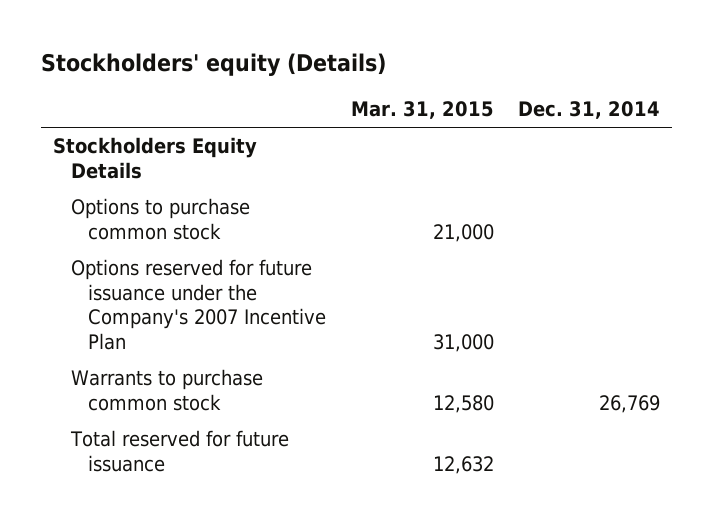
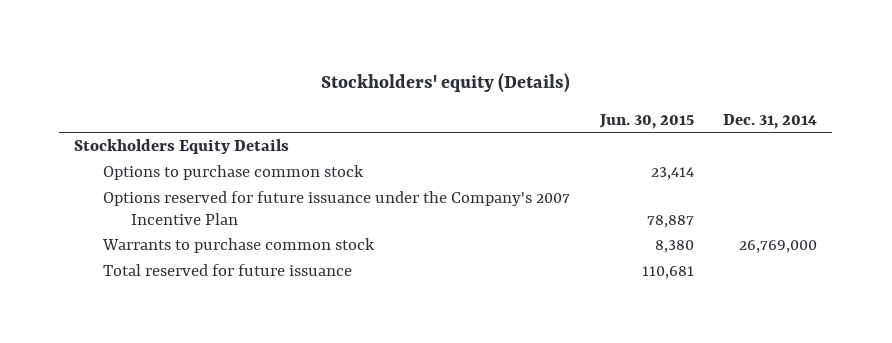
- | Mar. 31, 2015 | Dec. 31, 2014
+ | Jun. 30, 2015 | Dec. 31, 2014
- Warrants to purchase common stock | 12,580 | 26,769
+ Warrants to purchase common stock | 8,380 | 26,769,000

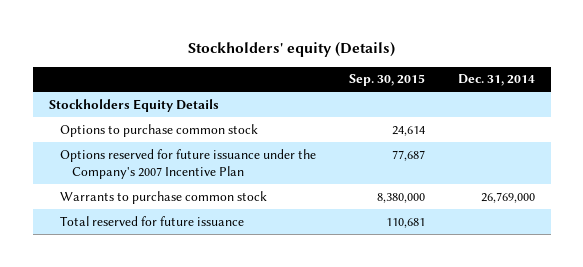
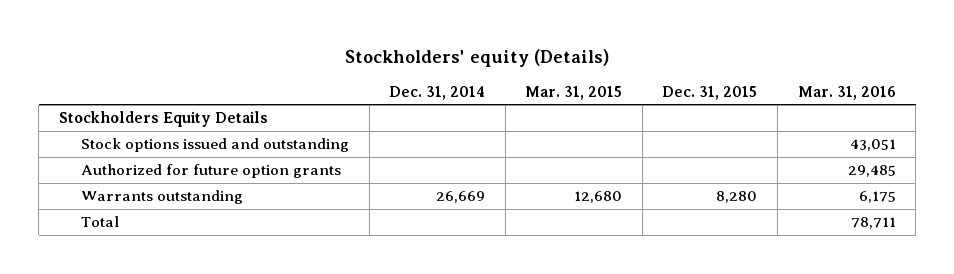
- | Sep. 30, 2015 | Dec. 31, 2014
+ | Dec. 31, 2014 | Mar. 31, 2015 | Dec. 31, 2015 | Mar. 31, 2016
- Options to purchase common stock | 24,614 |
- Options reserved for future issuance under the Company's 2007 Incentive Plan | 77,687 |
- Warrants to purchase common stock | 8,380,000 | 26,769,000
- Total reserved for future issuance | 110,681 |
+ Stock options issued and outstanding | | | | 43,051
+ Authorized for future option grants | | | | 29,485
+ Warrants outstanding | 26,669 | 12,680 | 8,280 | 6,175
+ Total | | | | 78,711

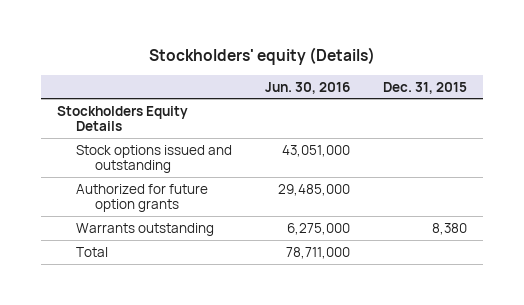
- | Dec. 31, 2014 | Mar. 31, 2015 | Dec. 31, 2015 | Mar. 31, 2016
+ | Jun. 30, 2016 | Dec. 31, 2015
- Warrants outstanding | 26,669 | 12,680 | 8,280 | 6,175
+ Warrants outstanding | 6,275,000 | 8,380

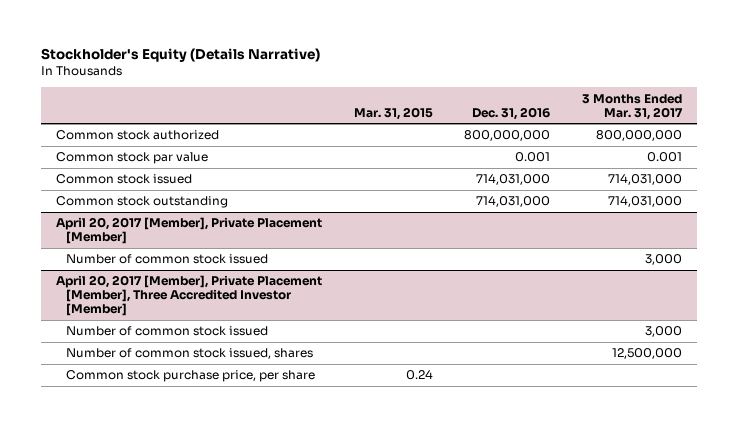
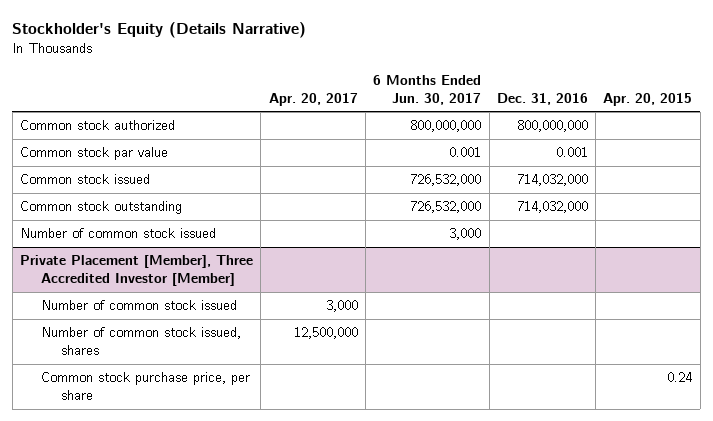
- | Mar. 31, 2015 | Dec. 31, 2016 | 3 Months Ended Mar. 31, 2017
+ | Apr. 20, 2017 | 6 Months Ended Jun. 30, 2017 | Dec. 31, 2016 | Apr. 20, 2015
- Common stock issued | | 714,031,000 | 714,031,000
- Common stock outstanding | | 714,031,000 | 714,031,000
- April 20, 2017 [Member], Private Placement [Member]
- Number of common stock issued | | | 3,000
- April 20, 2017 [Member], Private Placement [Member], Three Accredited Investor [Member]
+ Common stock issued | | 726,532,000 | 714,032,000 |
+ Common stock outstanding | | 726,532,000 | 714,032,000 |
+ Number of common stock issued | | 3,000 | |
+ Private Placement [Member], Three Accredited Investor [Member]

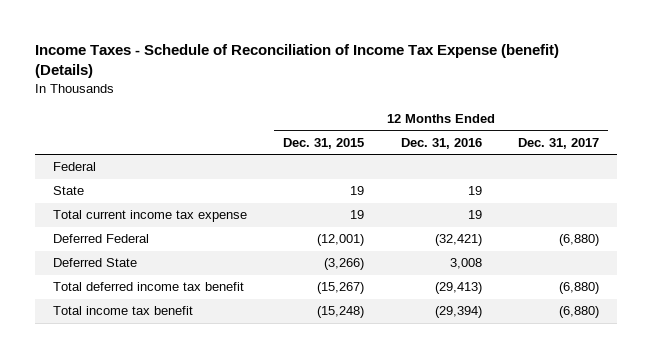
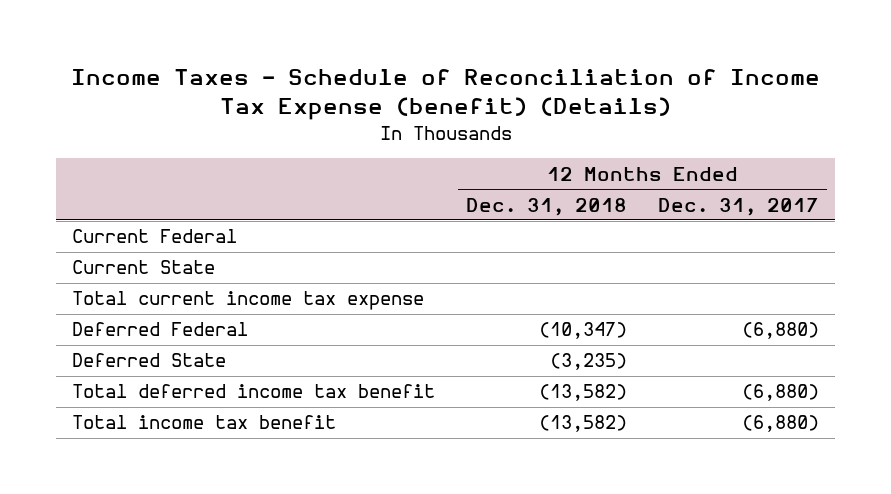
- | 12 Months Ended Dec. 31, 2015 | 12 Months Ended Dec. 31, 2016 | 12 Months Ended Dec. 31, 2017
+ | 12 Months Ended Dec. 31, 2018 | 12 Months Ended Dec. 31, 2017
- Federal
- State | 19 | 19 |
+ Current Federal
+ Current State

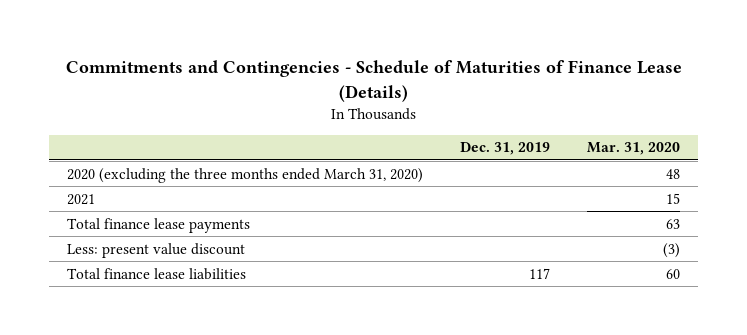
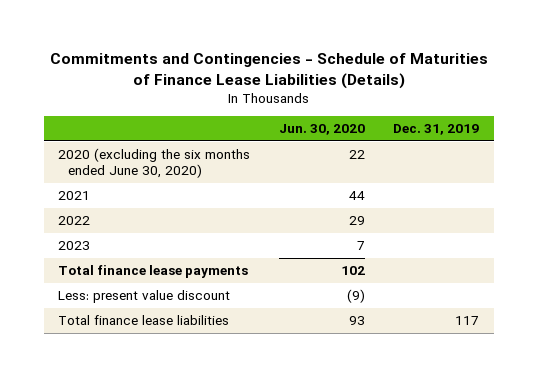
- Commitments and Contingencies - Schedule of Maturities of Finance Lease (Details)
+ Commitments and Contingencies - Schedule of Maturities of Finance Lease Liabilities (Details)
- | Dec. 31, 2019 | Mar. 31, 2020
+ | Jun. 30, 2020 | Dec. 31, 2019
- 2020 (excluding the three months ended March 31, 2020) | | 48
+ 2020 (excluding the six months ended June 30, 2020) | 22 |
+ 2022 | 29 |
+ 2023 | 7 |

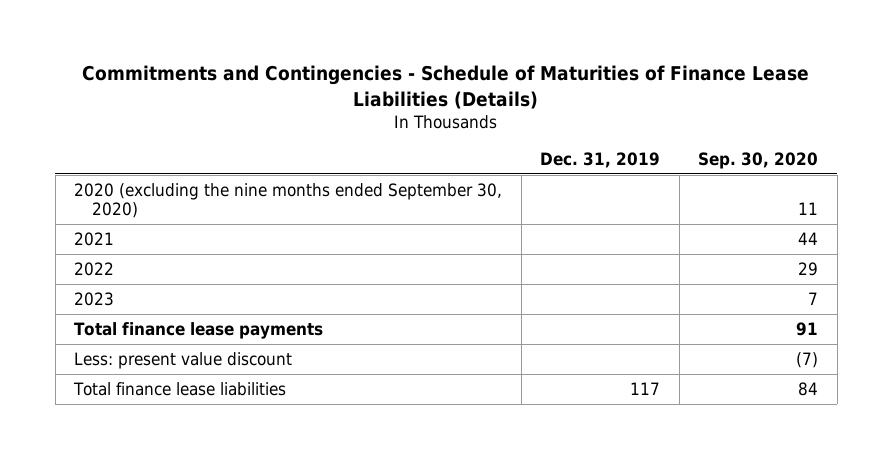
- | Jun. 30, 2020 | Dec. 31, 2019
+ | Dec. 31, 2019 | Sep. 30, 2020
- 2020 (excluding the six months ended June 30, 2020) | 22 |
+ 2020 (excluding the nine months ended September 30, 2020) | | 11

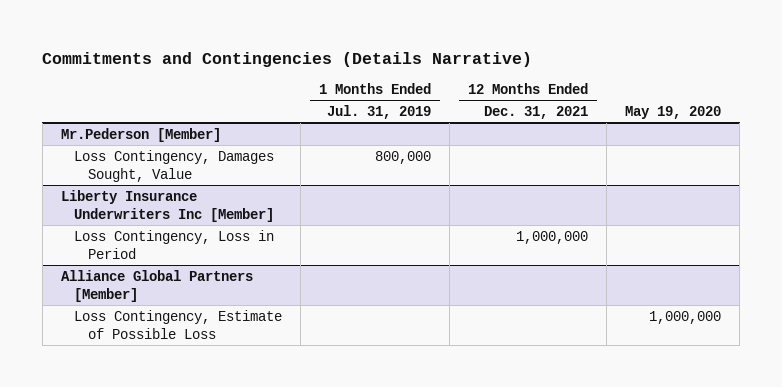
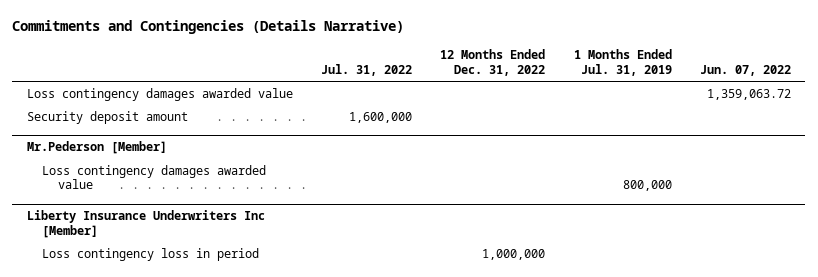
- | 1 Months Ended Jul. 31, 2019 | 12 Months Ended Dec. 31, 2021 | May 19, 2020
+ | Jul. 31, 2022 | 12 Months Ended Dec. 31, 2022 | 1 Months Ended Jul. 31, 2019 | Jun. 07, 2022
+ Loss contingency damages awarded value | | | | 1,359,063.72
+ Security deposit amount | 1,600,000 | | |
@ Mr.Pederson [Member]
- Loss Contingency, Damages Sought, Value | 800,000 | |
+ Loss contingency damages awarded value | | | 800,000 |
@ Liberty Insurance Underwriters Inc [Member]
- Loss Contingency, Loss in Period | | 1,000,000 |
- Alliance Global Partners [Member]
- Loss Contingency, Estimate of Possible Loss | | | 1,000,000
@ Liberty Insurance Underwriters Inc [Member]
+ Loss contingency loss in period | | 1,000,000 | |

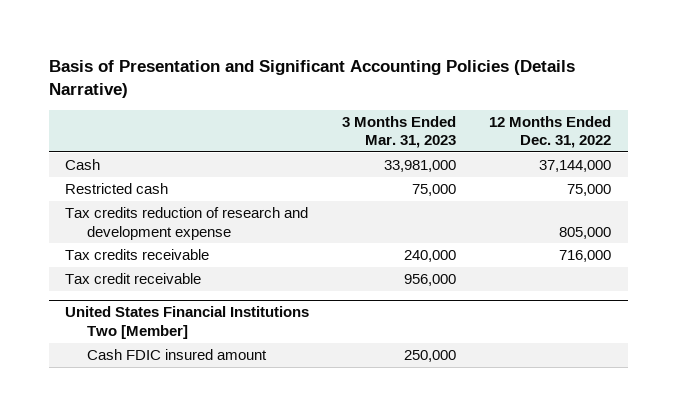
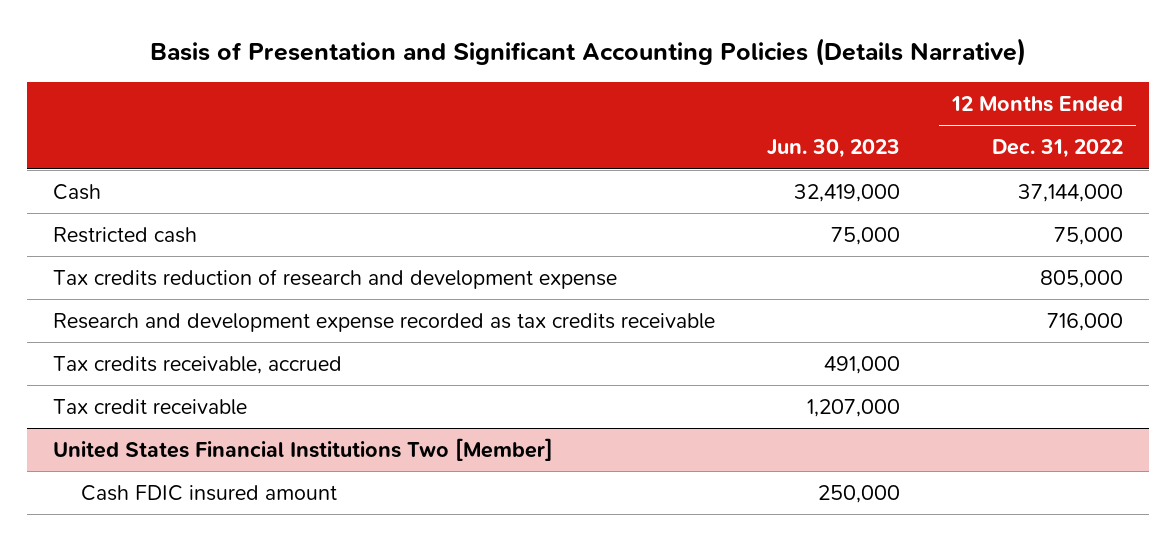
- | 3 Months Ended Mar. 31, 2023 | 12 Months Ended Dec. 31, 2022
+ | Jun. 30, 2023 | 12 Months Ended Dec. 31, 2022
- Tax credits receivable | 240,000 | 716,000
+ Research and development expense recorded as tax credits receivable | | 716,000
+ Tax credits receivable, accrued | 491,000 |

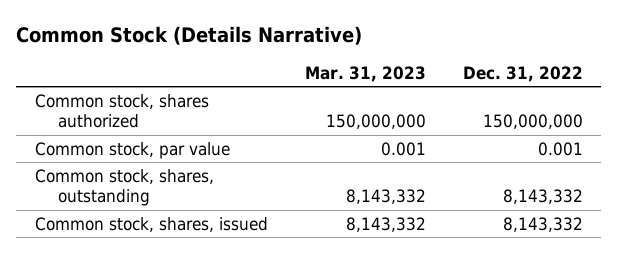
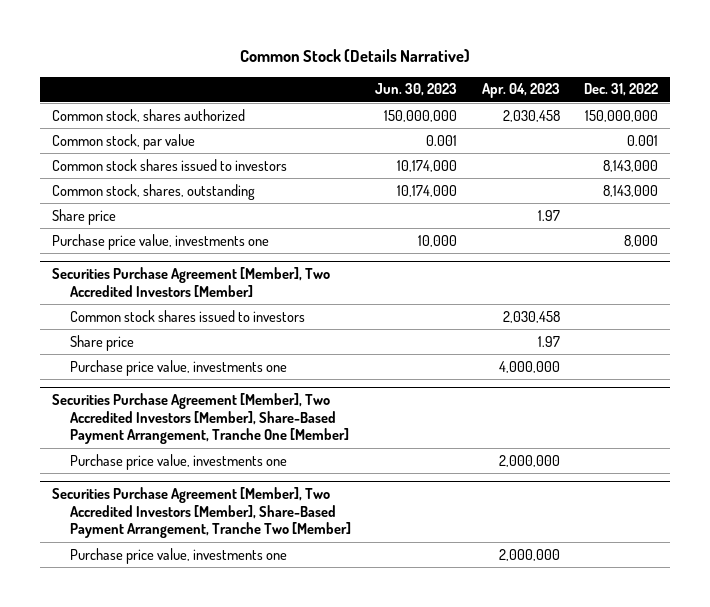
- | Mar. 31, 2023 | Dec. 31, 2022
+ | Jun. 30, 2023 | Apr. 04, 2023 | Dec. 31, 2022
- Common stock, shares, outstanding | 8,143,332 | 8,143,332
- Common stock, shares, issued | 8,143,332 | 8,143,332
+ Common stock shares issued to investors | 10,174,000 | | 8,143,000
+ Common stock, shares, outstanding | 10,174,000 | | 8,143,000
+ Share price | | 1.97 |
+ Purchase price value, investments one | 10,000 | | 8,000
+ Securities Purchase Agreement [Member], Two Accredited Investors [Member]
+ Common stock shares issued to investors | | 2,030,458 |
+ Share price | | 1.97 |
+ Purchase price value, investments one | | 4,000,000 |
+ Securities Purchase Agreement [Member], Two Accredited Investors [Member], Share-Based Payment Arrangement, Tranche One [Member]
+ Purchase price value, investments one | | 2,000,000 |
+ Securities Purchase Agreement [Member], Two Accredited Investors [Member], Share-Based Payment Arrangement, Tranche Two [Member]
+ Purchase price value, investments one | | 2,000,000 |

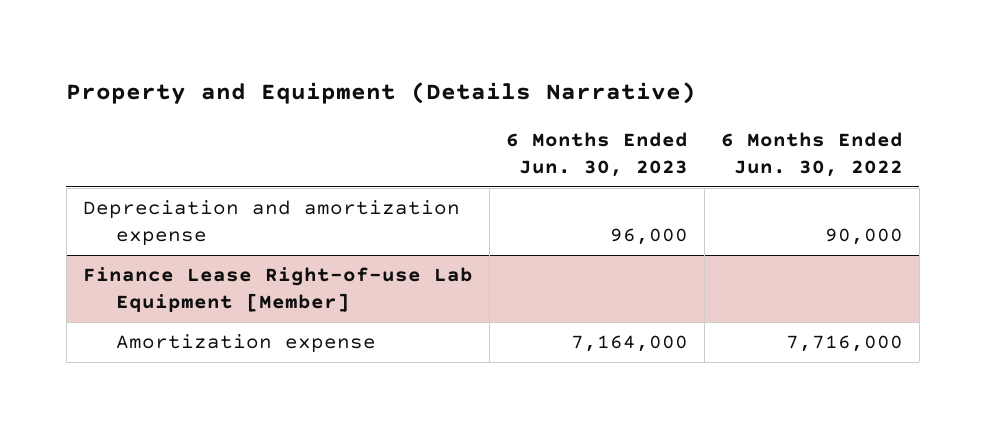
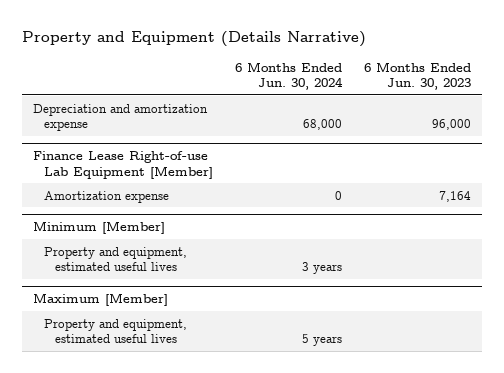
- | 6 Months Ended Jun. 30, 2023 | 6 Months Ended Jun. 30, 2022
+ | 6 Months Ended Jun. 30, 2024 | 6 Months Ended Jun. 30, 2023
@ Finance Lease Right-of-use Lab Equipment [Member]
- Amortization expense | 7,164,000 | 7,716,000
+ Amortization expense | 0 | 7,164
+ Minimum [Member]
+ Property and equipment, estimated useful lives | 3 years |
+ Maximum [Member]
+ Property and equipment, estimated useful lives | 5 years |

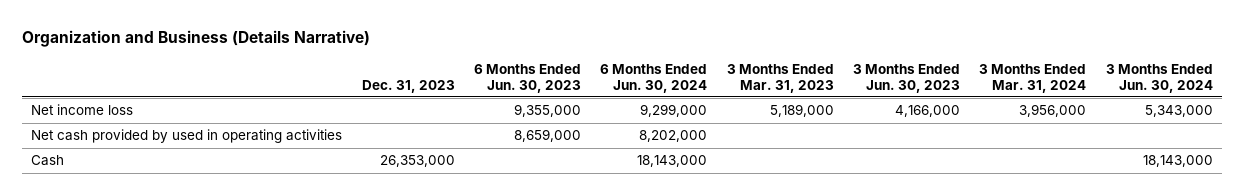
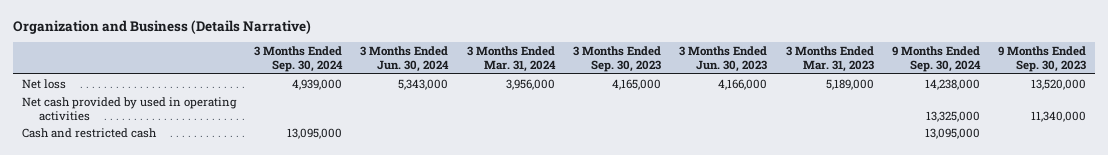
- | Dec. 31, 2023 | 6 Months Ended Jun. 30, 2023 | 6 Months Ended Jun. 30, 2024 | 3 Months Ended Mar. 31, 2023 | 3 Months Ended Jun. 30, 2023 | 3 Months Ended Mar. 31, 2024 | 3 Months Ended Jun. 30, 2024
+ | 3 Months Ended Sep. 30, 2024 | 3 Months Ended Jun. 30, 2024 | 3 Months Ended Mar. 31, 2024 | 3 Months Ended Sep. 30, 2023 | 3 Months Ended Jun. 30, 2023 | 3 Months Ended Mar. 31, 2023 | 9 Months Ended Sep. 30, 2024 | 9 Months Ended Sep. 30, 2023
- Net income loss | | 9,355,000 | 9,299,000 | 5,189,000 | 4,166,000 | 3,956,000 | 5,343,000
+ Net loss | 4,939,000 | 5,343,000 | 3,956,000 | 4,165,000 | 4,166,000 | 5,189,000 | 14,238,000 | 13,520,000
- Cash | 26,353,000 | | 18,143,000 | | | | 18,143,000
+ Cash and restricted cash | 13,095,000 | | | | | | 13,095,000 |

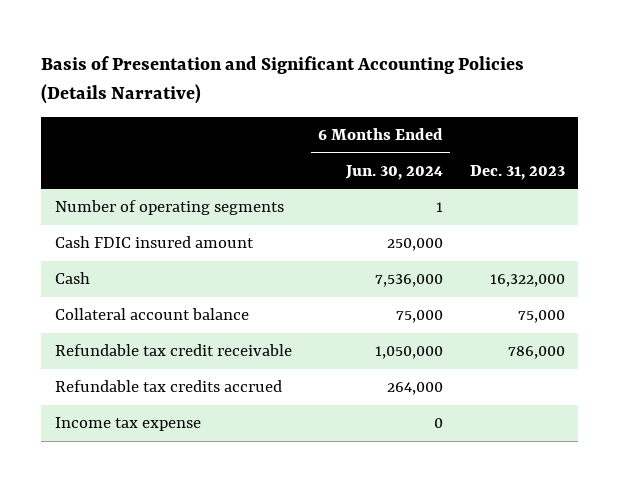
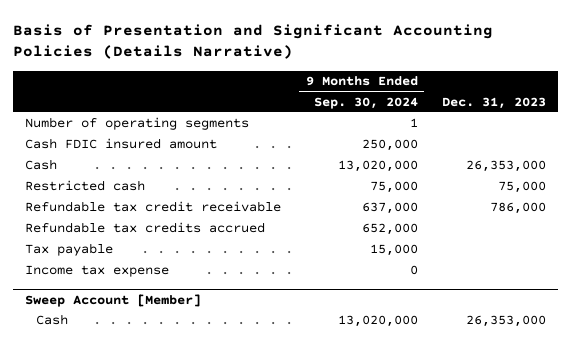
- | 6 Months Ended Jun. 30, 2024 | Dec. 31, 2023
+ | 9 Months Ended Sep. 30, 2024 | Dec. 31, 2023
- Cash | 7,536,000 | 16,322,000
- Collateral account balance | 75,000 | 75,000
+ Cash | 13,020,000 | 26,353,000
+ Restricted cash | 75,000 | 75,000
+ Tax payable | 15,000 |
+ Sweep Account [Member]
+ Cash | 13,020,000 | 26,353,000

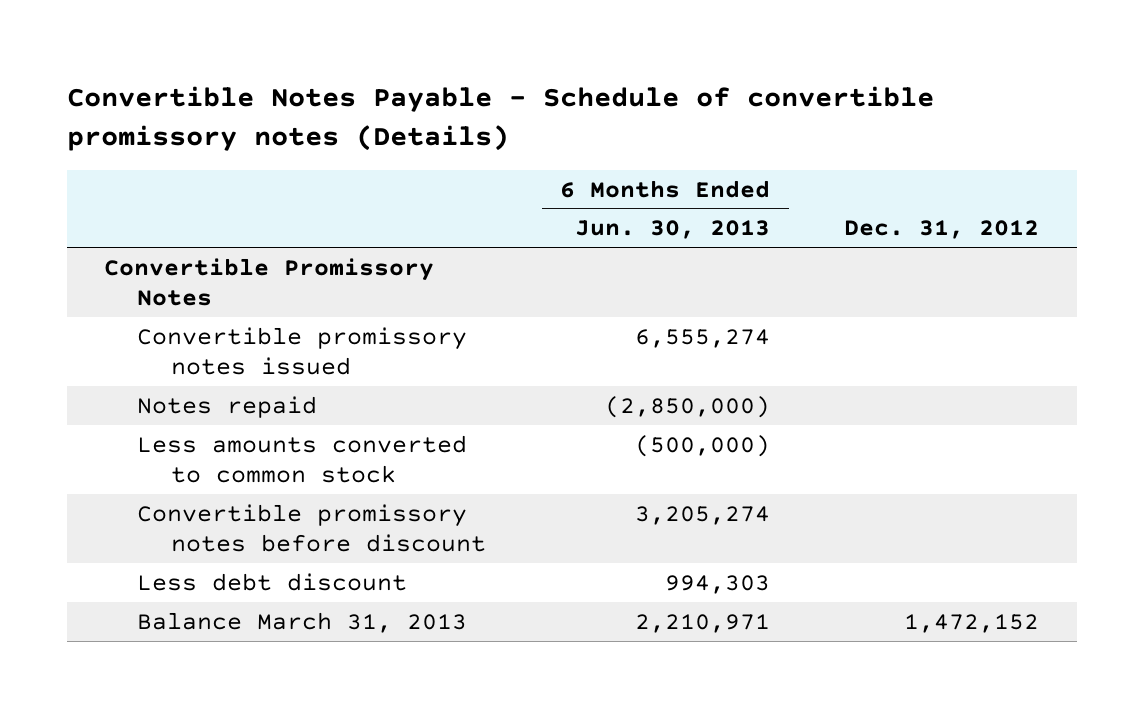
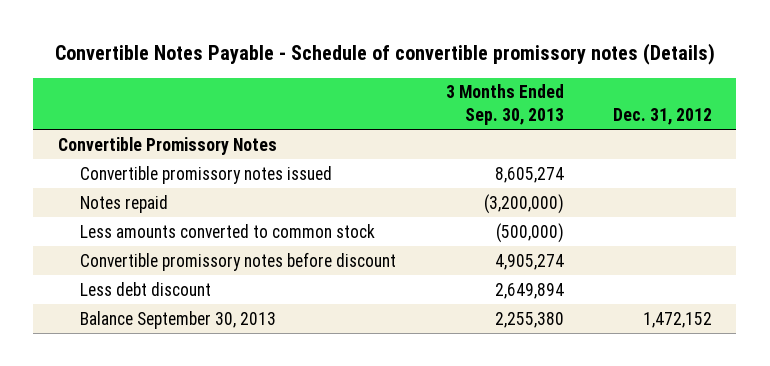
- | 6 Months Ended Jun. 30, 2013 | Dec. 31, 2012
+ | 3 Months Ended Sep. 30, 2013 | Dec. 31, 2012
- Balance March 31, 2013 | 2,210,971 | 1,472,152
+ Balance September 30, 2013 | 2,255,380 | 1,472,152

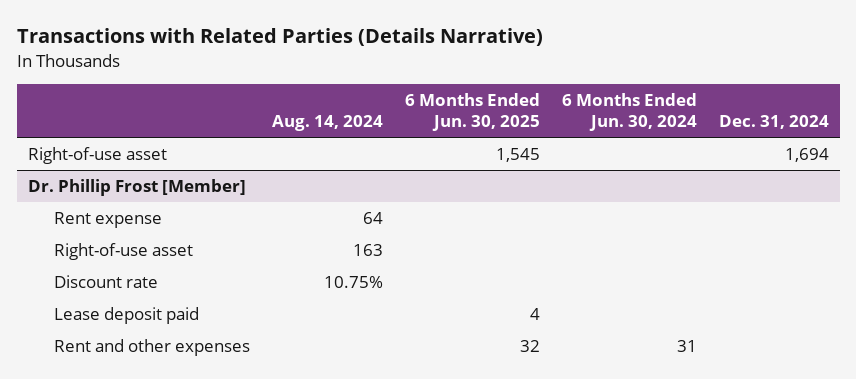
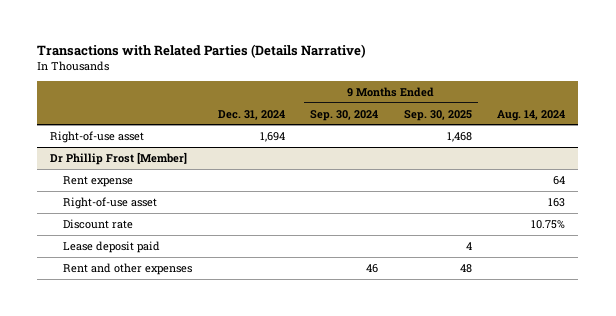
- | Aug. 14, 2024 | 6 Months Ended Jun. 30, 2025 | 6 Months Ended Jun. 30, 2024 | Dec. 31, 2024
+ | Dec. 31, 2024 | 9 Months Ended Sep. 30, 2024 | 9 Months Ended Sep. 30, 2025 | Aug. 14, 2024
- Dr. Phillip Frost [Member]
+ Dr Phillip Frost [Member]

